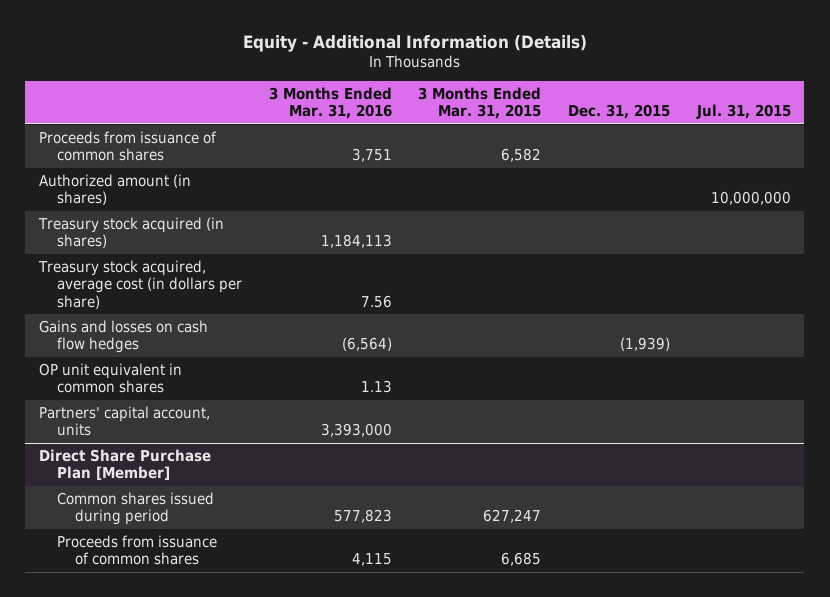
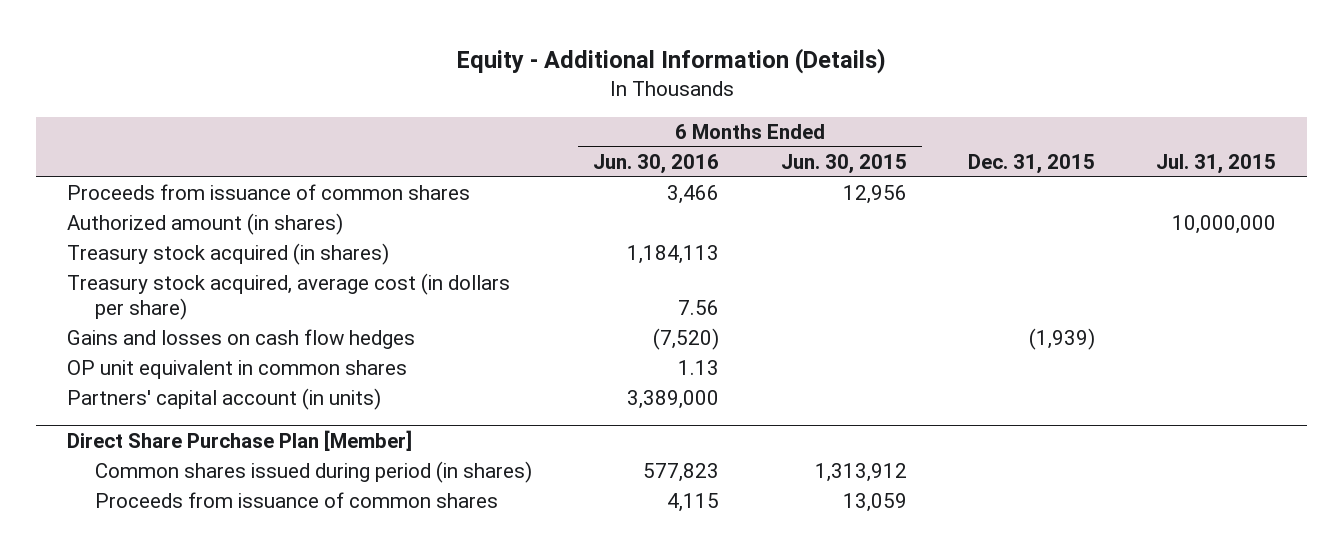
- | 3 Months Ended Mar. 31, 2016 | 3 Months Ended Mar. 31, 2015 | Dec. 31, 2015 | Jul. 31, 2015
+ | 6 Months Ended Jun. 30, 2016 | 6 Months Ended Jun. 30, 2015 | Dec. 31, 2015 | Jul. 31, 2015
- Partners' capital account, units | 3,393,000 | | |
+ Partners' capital account (in units) | 3,389,000 | | |
@ Direct Share Purchase Plan [Member]
- Common shares issued during period | 577,823 | 627,247 | |
+ Common shares issued during period (in shares) | 577,823 | 1,313,912 | |

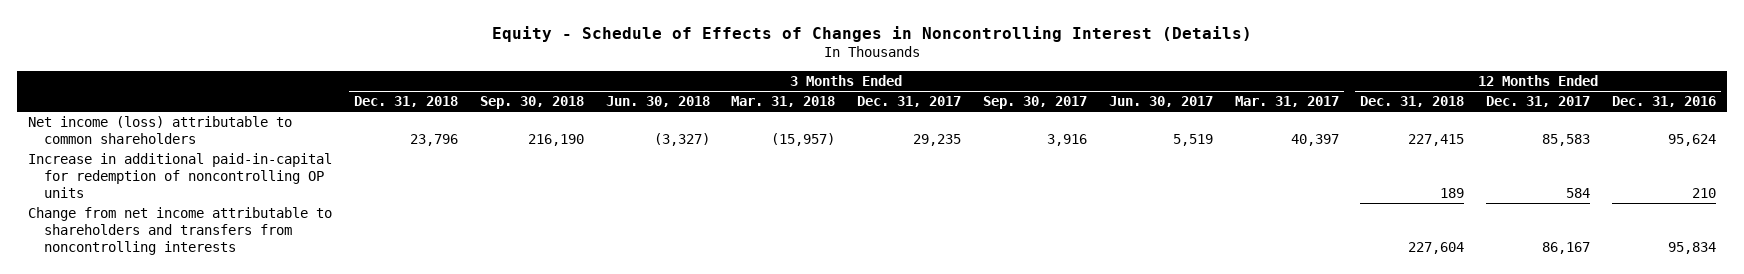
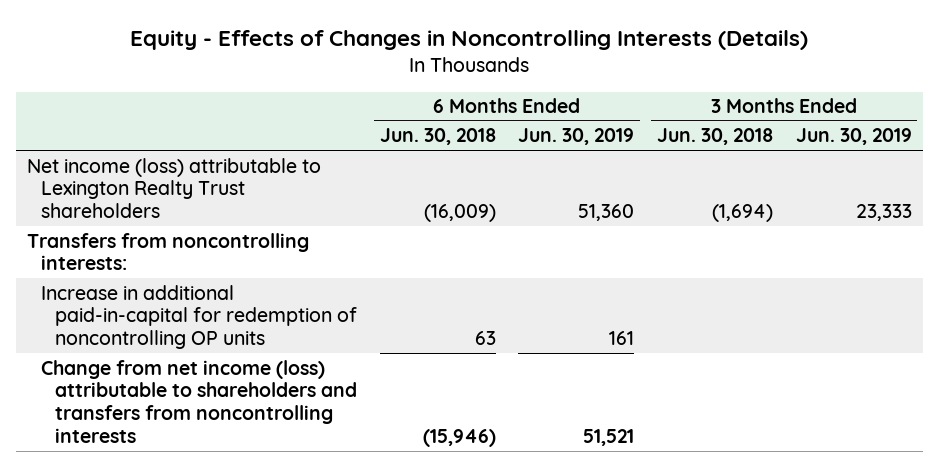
- Equity - Schedule of Effects of Changes in Noncontrolling Interest (Details)
+ Equity - Effects of Changes in Noncontrolling Interests (Details)
- | 3 Months Ended Dec. 31, 2018 | 3 Months Ended Sep. 30, 2018 | 3 Months Ended Jun. 30, 2018 | 3 Months Ended Mar. 31, 2018 | 3 Months Ended Dec. 31, 2017 | 3 Months Ended Sep. 30, 2017 | 3 Months Ended Jun. 30, 2017 | 3 Months Ended Mar. 31, 2017 | 12 Months Ended Dec. 31, 2018 | 12 Months Ended Dec. 31, 2017 | 12 Months Ended Dec. 31, 2016
+ | 6 Months Ended Jun. 30, 2018 | 6 Months Ended Jun. 30, 2019 | 3 Months Ended Jun. 30, 2018 | 3 Months Ended Jun. 30, 2019
- Net income (loss) attributable to common shareholders | 23,796 | 216,190 | (3,327) | (15,957) | 29,235 | 3,916 | 5,519 | 40,397 | 227,415 | 85,583 | 95,624
+ Net income (loss) attributable to Lexington Realty Trust shareholders | (16,009) | 51,360 | (1,694) | 23,333
+ Transfers from noncontrolling interests:
- Change from net income attributable to shareholders and transfers from noncontrolling interests | | | | | | | | | 227,604 | 86,167 | 95,834
+ Change from net income (loss) attributable to shareholders and transfers from noncontrolling interests | (15,946) | 51,521 | |

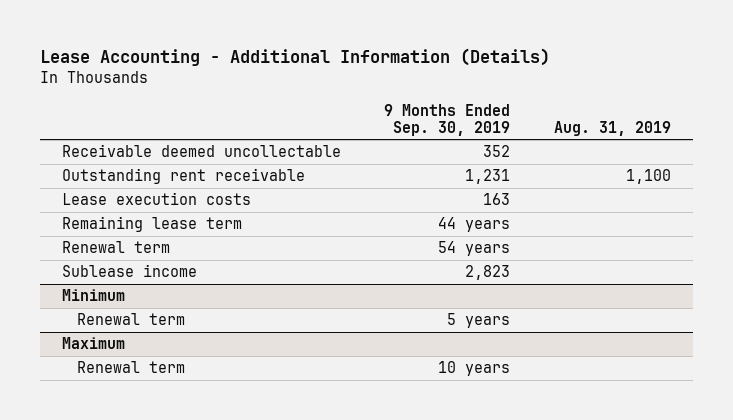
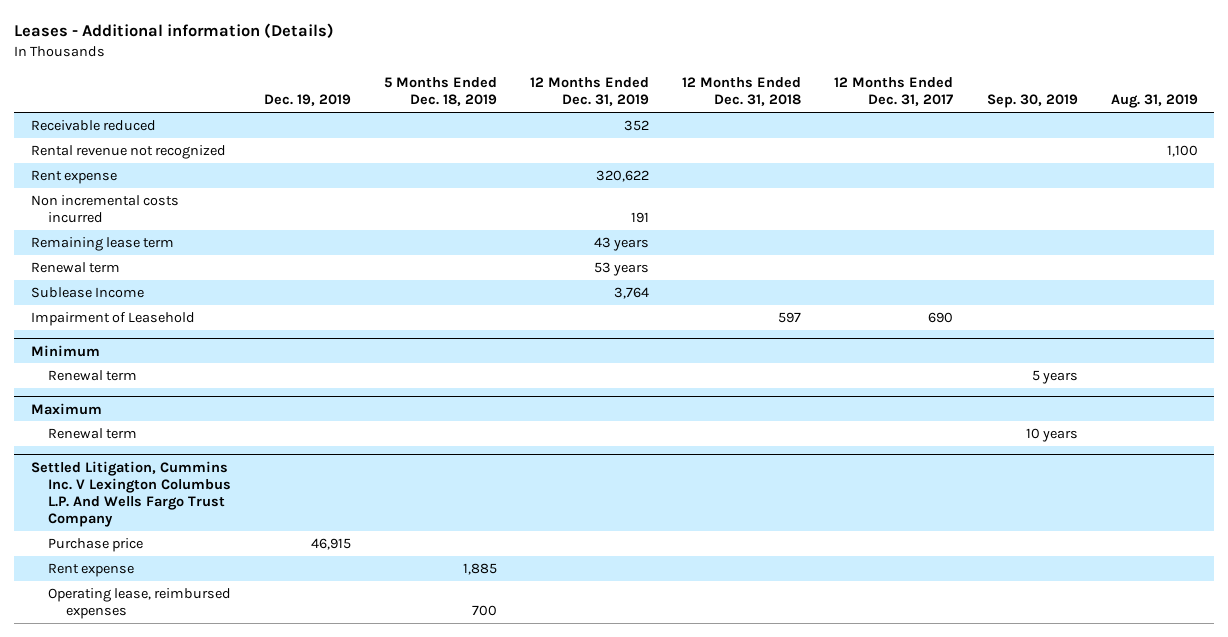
- Lease Accounting - Additional Information (Details)
+ Leases - Additional information (Details)
- | 9 Months Ended Sep. 30, 2019 | Aug. 31, 2019
+ | Dec. 19, 2019 | 5 Months Ended Dec. 18, 2019 | 12 Months Ended Dec. 31, 2019 | 12 Months Ended Dec. 31, 2018 | 12 Months Ended Dec. 31, 2017 | Sep. 30, 2019 | Aug. 31, 2019
- Receivable deemed uncollectable | 352 |
- Outstanding rent receivable | 1,231 | 1,100
- Lease execution costs | 163 |
+ Receivable reduced | | | 352 | | | |
+ Rental revenue not recognized | | | | | | | 1,100
+ Rent expense | | | 320,622 | | | |
+ Non incremental costs incurred | | | 191 | | | |
- Sublease income | 2,823 |
+ Sublease Income | | | 3,764 | | | |
+ Impairment of Leasehold | | | | 597 | 690 | |
+ Settled Litigation, Cummins Inc. V Lexington Columbus L.P. And Wells Fargo Trust Company
+ Purchase price | 46,915 | | | | | |
+ Rent expense | | 1,885 | | | | |
+ Operating lease, reimbursed expenses | | 700 | | | | |

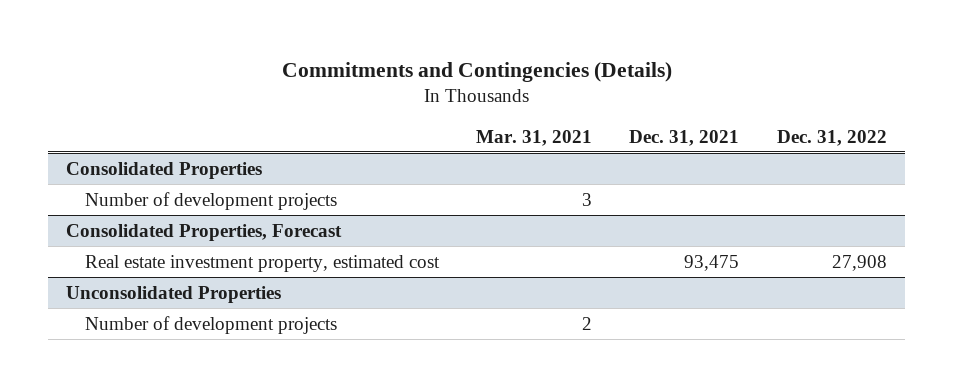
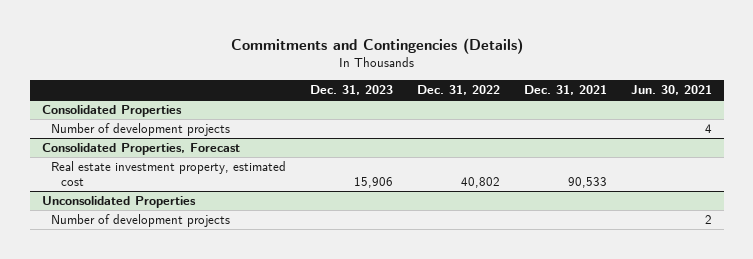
- | Mar. 31, 2021 | Dec. 31, 2021 | Dec. 31, 2022
+ | Dec. 31, 2023 | Dec. 31, 2022 | Dec. 31, 2021 | Jun. 30, 2021
@ Consolidated Properties, Forecast
- Real estate investment property, estimated cost | | 93,475 | 27,908
+ Real estate investment property, estimated cost | 15,906 | 40,802 | 90,533 |

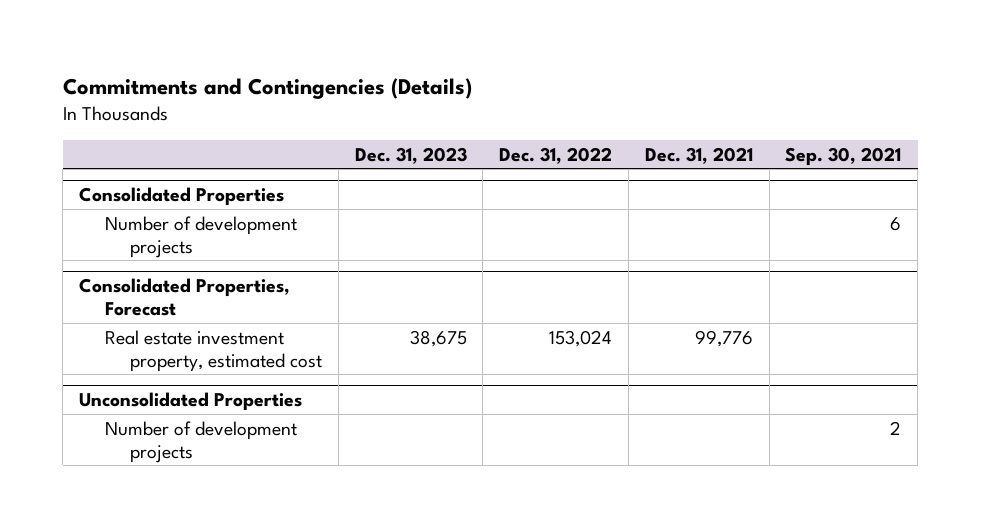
- | Dec. 31, 2023 | Dec. 31, 2022 | Dec. 31, 2021 | Jun. 30, 2021
+ | Dec. 31, 2023 | Dec. 31, 2022 | Dec. 31, 2021 | Sep. 30, 2021
@ Consolidated Properties, Forecast
- Real estate investment property, estimated cost | 15,906 | 40,802 | 90,533 |
+ Real estate investment property, estimated cost | 38,675 | 153,024 | 99,776 |

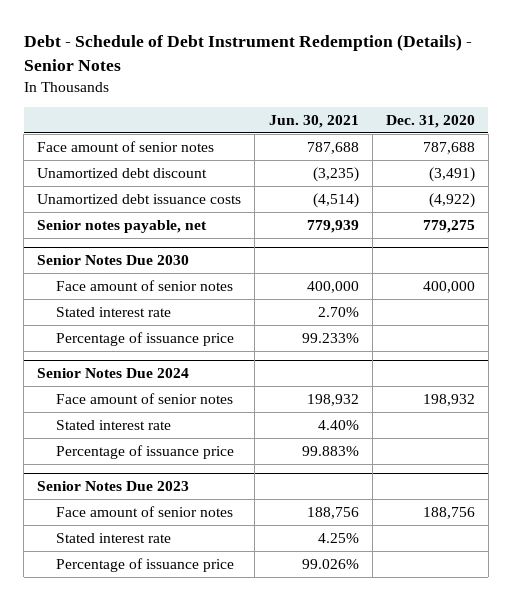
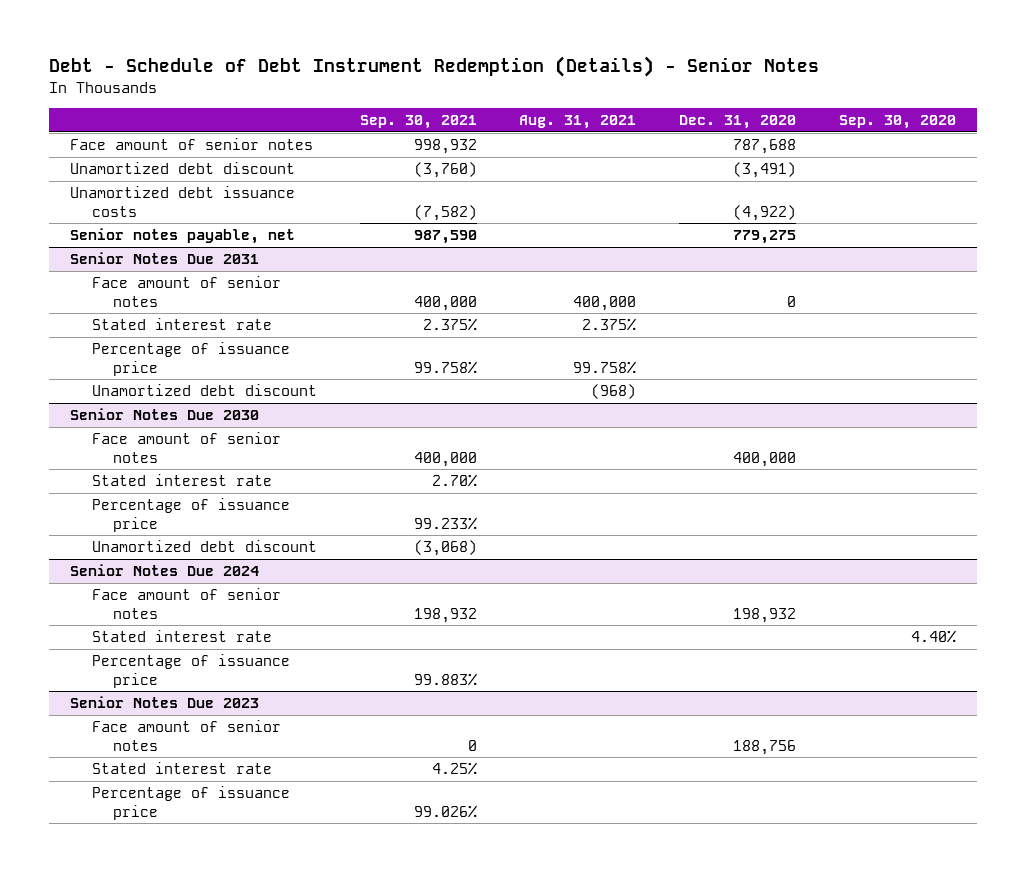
- | Jun. 30, 2021 | Dec. 31, 2020
+ | Sep. 30, 2021 | Aug. 31, 2021 | Dec. 31, 2020 | Sep. 30, 2020
+ Senior Notes Due 2031
+ Face amount of senior notes | 400,000 | 400,000 | 0 |
+ Stated interest rate | 2.375% | 2.375% | |
+ Percentage of issuance price | 99.758% | 99.758% | |
+ Unamortized debt discount | | (968) | |
@ Senior Notes Due 2030
+ Unamortized debt discount | (3,068) | | |

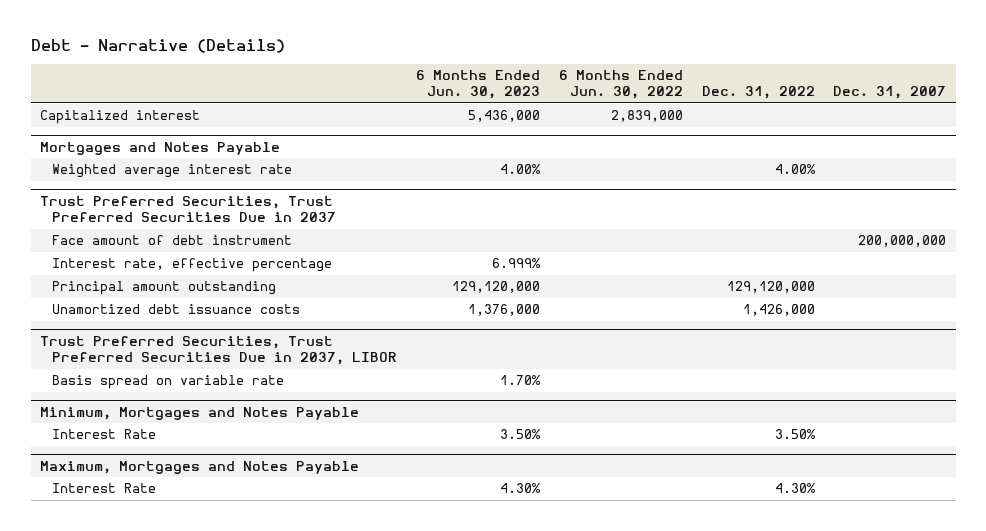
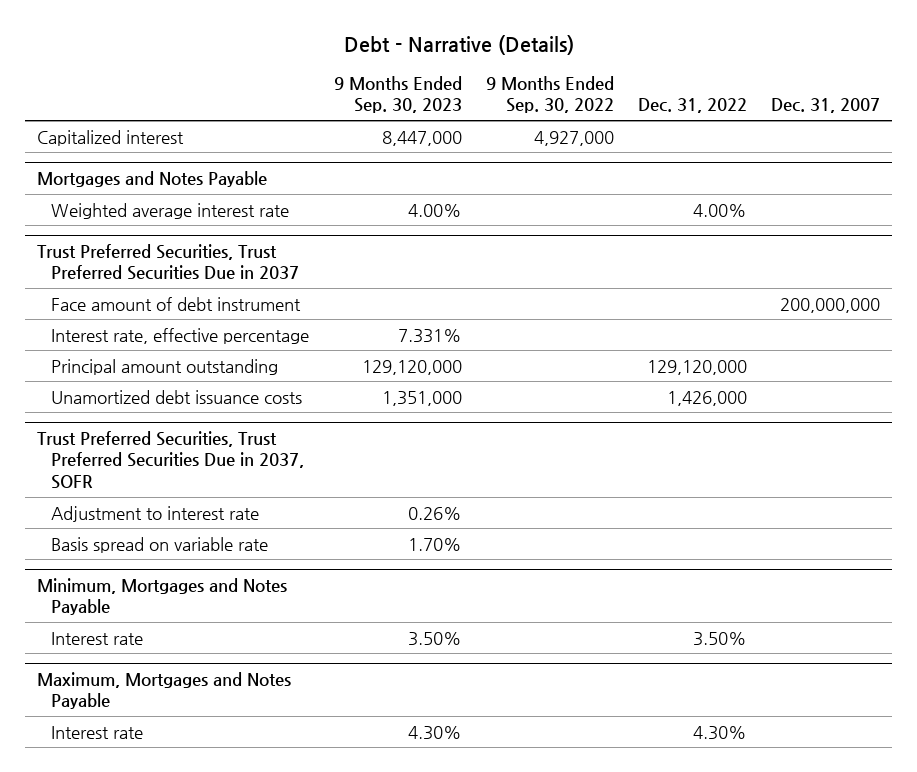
- | 6 Months Ended Jun. 30, 2023 | 6 Months Ended Jun. 30, 2022 | Dec. 31, 2022 | Dec. 31, 2007
+ | 9 Months Ended Sep. 30, 2023 | 9 Months Ended Sep. 30, 2022 | Dec. 31, 2022 | Dec. 31, 2007
- Trust Preferred Securities, Trust Preferred Securities Due in 2037, LIBOR
+ Trust Preferred Securities, Trust Preferred Securities Due in 2037, SOFR
+ Adjustment to interest rate | 0.26% | | |
@ Minimum, Mortgages and Notes Payable
- Interest Rate | 3.50% | | 3.50% |
+ Interest rate | 3.50% | | 3.50% |
@ Maximum, Mortgages and Notes Payable
- Interest Rate | 4.30% | | 4.30% |
+ Interest rate | 4.30% | | 4.30% |

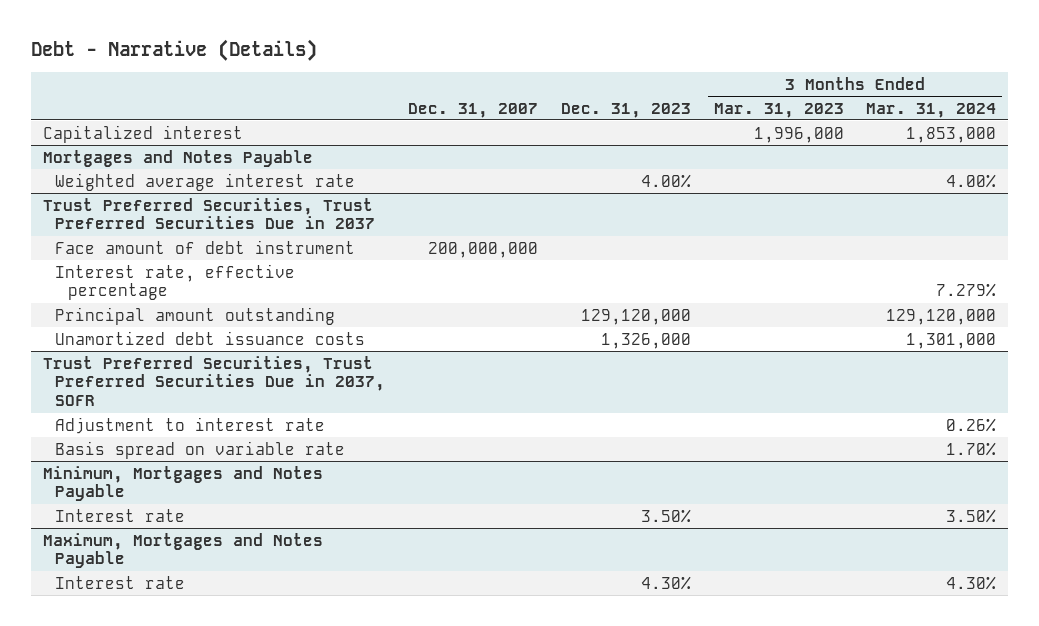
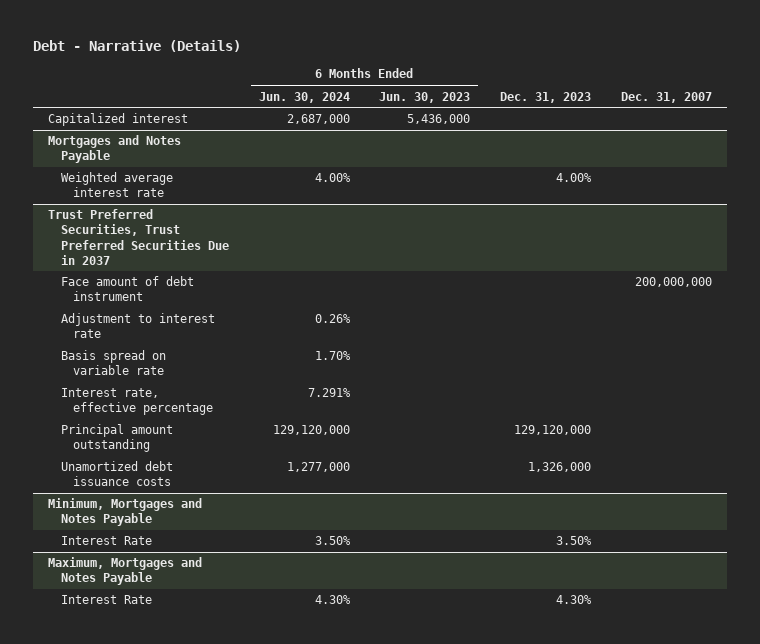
- | Dec. 31, 2007 | Dec. 31, 2023 | 3 Months Ended Mar. 31, 2023 | 3 Months Ended Mar. 31, 2024
+ | 6 Months Ended Jun. 30, 2024 | 6 Months Ended Jun. 30, 2023 | Dec. 31, 2023 | Dec. 31, 2007
@ Trust Preferred Securities, Trust Preferred Securities Due in 2037
+ Adjustment to interest rate | 0.26% | | |
+ Basis spread on variable rate | 1.70% | | |
- Trust Preferred Securities, Trust Preferred Securities Due in 2037, SOFR
- Adjustment to interest rate | | | | 0.26%
- Basis spread on variable rate | | | | 1.70%
@ Minimum, Mortgages and Notes Payable
- Interest rate | | 3.50% | | 3.50%
+ Interest Rate | 3.50% | | 3.50% |
@ Maximum, Mortgages and Notes Payable
- Interest rate | | 4.30% | | 4.30%
+ Interest Rate | 4.30% | | 4.30% |

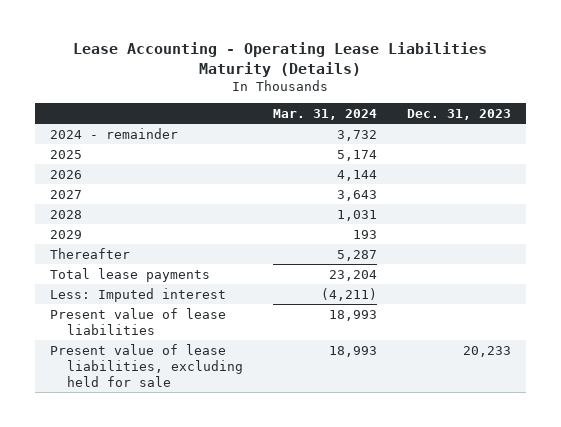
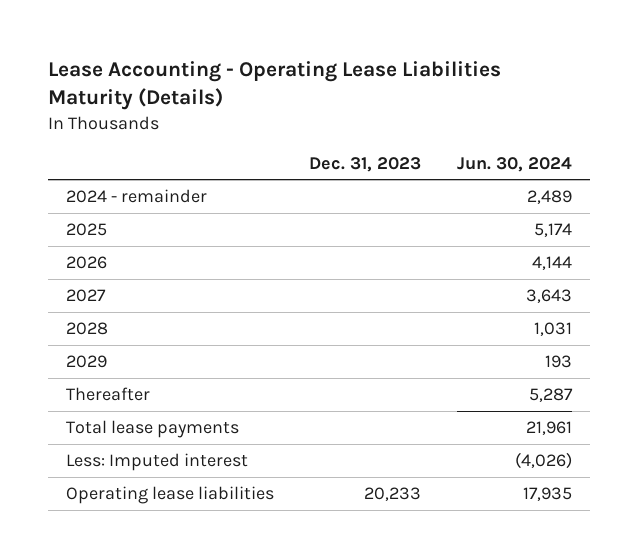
- | Mar. 31, 2024 | Dec. 31, 2023
+ | Dec. 31, 2023 | Jun. 30, 2024
- Present value of lease liabilities | 18,993 |
- Present value of lease liabilities, excluding held for sale | 18,993 | 20,233
+ Operating lease liabilities | 20,233 | 17,935

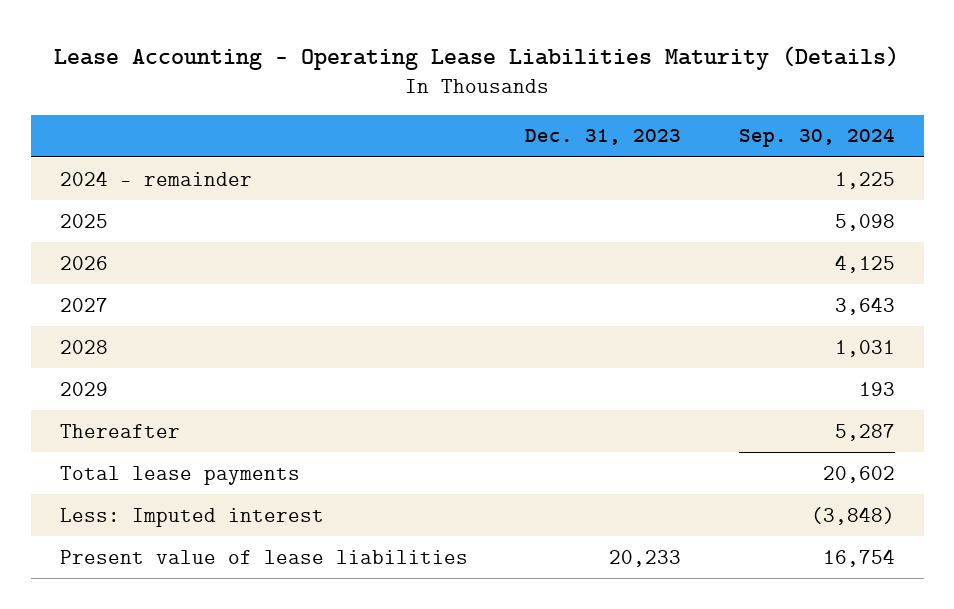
- | Dec. 31, 2023 | Jun. 30, 2024
+ | Dec. 31, 2023 | Sep. 30, 2024
- Operating lease liabilities | 20,233 | 17,935
+ Present value of lease liabilities | 20,233 | 16,754

